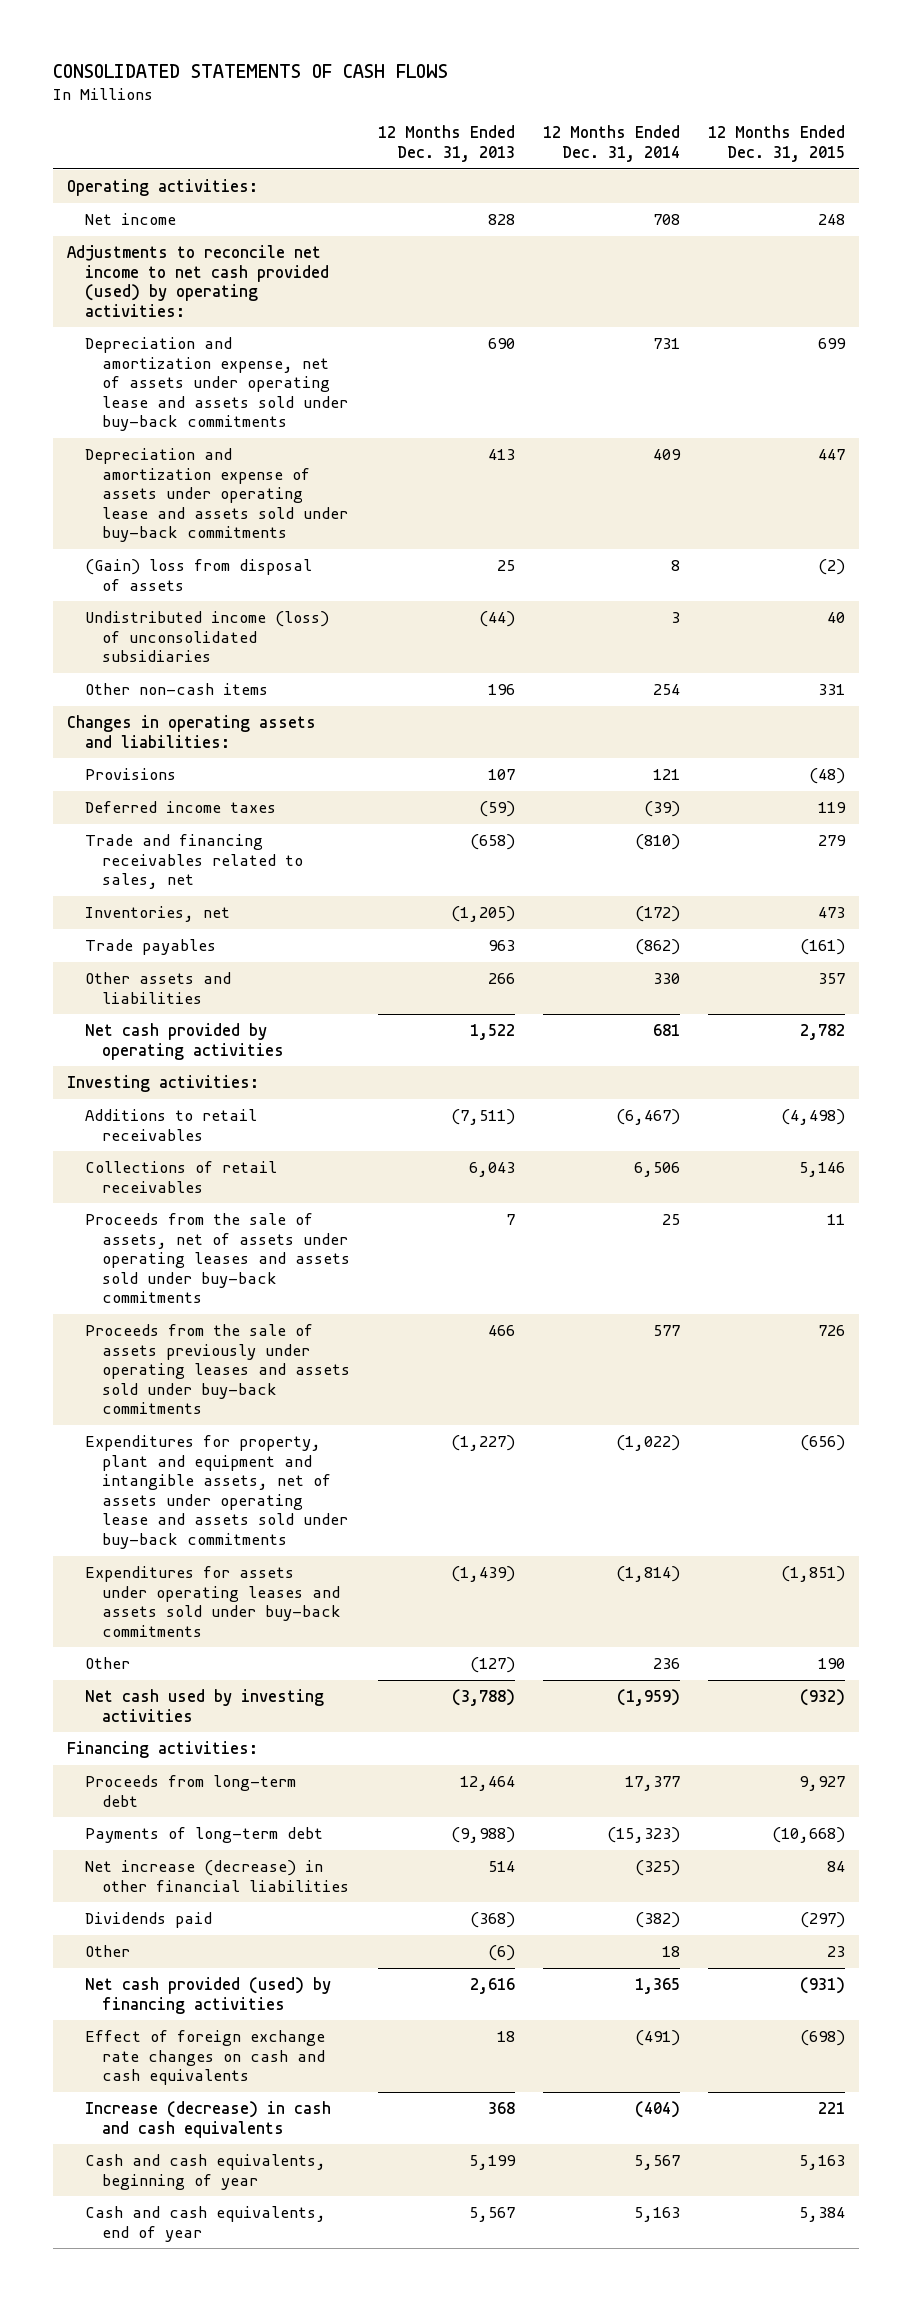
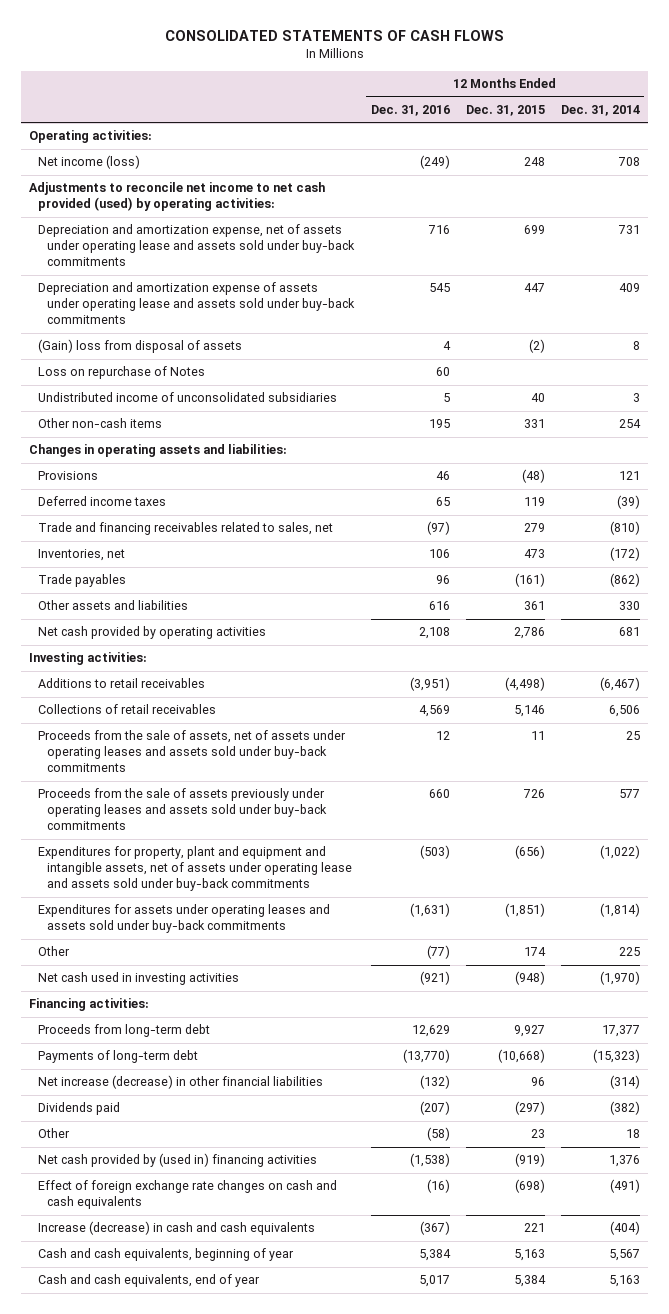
- | 12 Months Ended Dec. 31, 2013 | 12 Months Ended Dec. 31, 2014 | 12 Months Ended Dec. 31, 2015
+ | 12 Months Ended Dec. 31, 2016 | 12 Months Ended Dec. 31, 2015 | 12 Months Ended Dec. 31, 2014
- Net income | 828 | 708 | 248
+ Net income (loss) | (249) | 248 | 708
- Undistributed income (loss) of unconsolidated subsidiaries | (44) | 3 | 40
+ Loss on repurchase of Notes | 60 | |
+ Undistributed income of unconsolidated subsidiaries | 5 | 40 | 3
- Other assets and liabilities | 266 | 330 | 357
- Net cash provided by operating activities | 1,522 | 681 | 2,782
+ Other assets and liabilities | 616 | 361 | 330
+ Net cash provided by operating activities | 2,108 | 2,786 | 681
- Other | (127) | 236 | 190
- Net cash used by investing activities | (3,788) | (1,959) | (932)
+ Other | (77) | 174 | 225
+ Net cash used in investing activities | (921) | (948) | (1,970)
- Net increase (decrease) in other financial liabilities | 514 | (325) | 84
+ Net increase (decrease) in other financial liabilities | (132) | 96 | (314)
- Net cash provided (used) by financing activities | 2,616 | 1,365 | (931)
+ Net cash provided by (used in) financing activities | (1,538) | (919) | 1,376

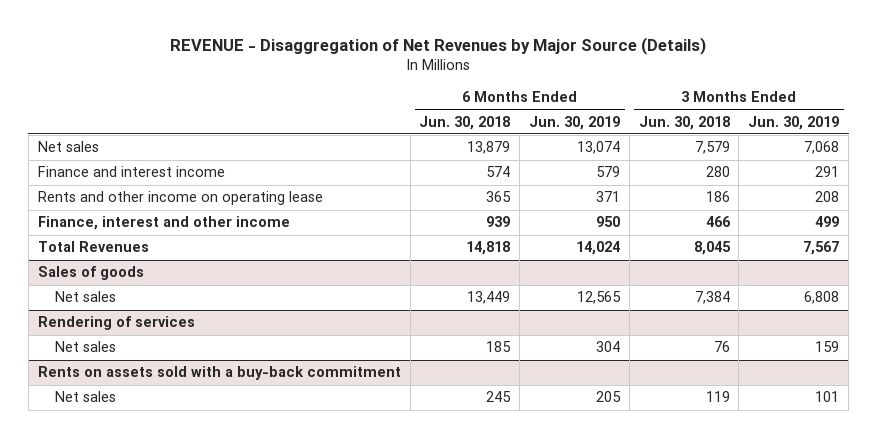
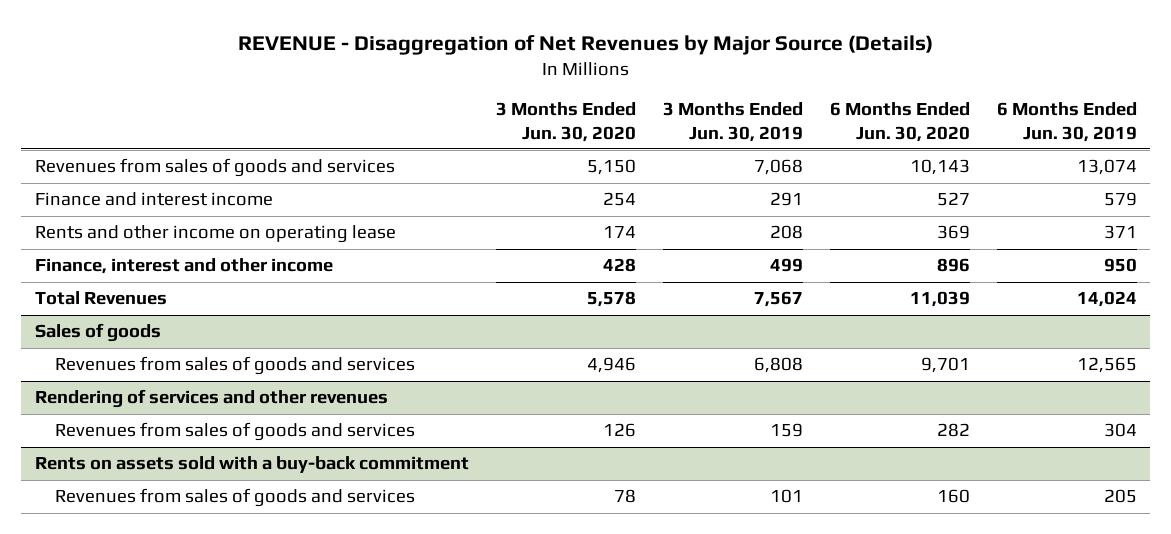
- | 6 Months Ended Jun. 30, 2018 | 6 Months Ended Jun. 30, 2019 | 3 Months Ended Jun. 30, 2018 | 3 Months Ended Jun. 30, 2019
+ | 3 Months Ended Jun. 30, 2020 | 3 Months Ended Jun. 30, 2019 | 6 Months Ended Jun. 30, 2020 | 6 Months Ended Jun. 30, 2019
- Net sales | 13,879 | 13,074 | 7,579 | 7,068
+ Revenues from sales of goods and services | 5,150 | 7,068 | 10,143 | 13,074
@ Sales of goods
- Net sales | 13,449 | 12,565 | 7,384 | 6,808
- Rendering of services
- Net sales | 185 | 304 | 76 | 159
@ Sales of goods
+ Revenues from sales of goods and services | 4,946 | 6,808 | 9,701 | 12,565
+ Rendering of services and other revenues
+ Revenues from sales of goods and services | 126 | 159 | 282 | 304
@ Rents on assets sold with a buy-back commitment
- Net sales | 245 | 205 | 119 | 101
+ Revenues from sales of goods and services | 78 | 101 | 160 | 205

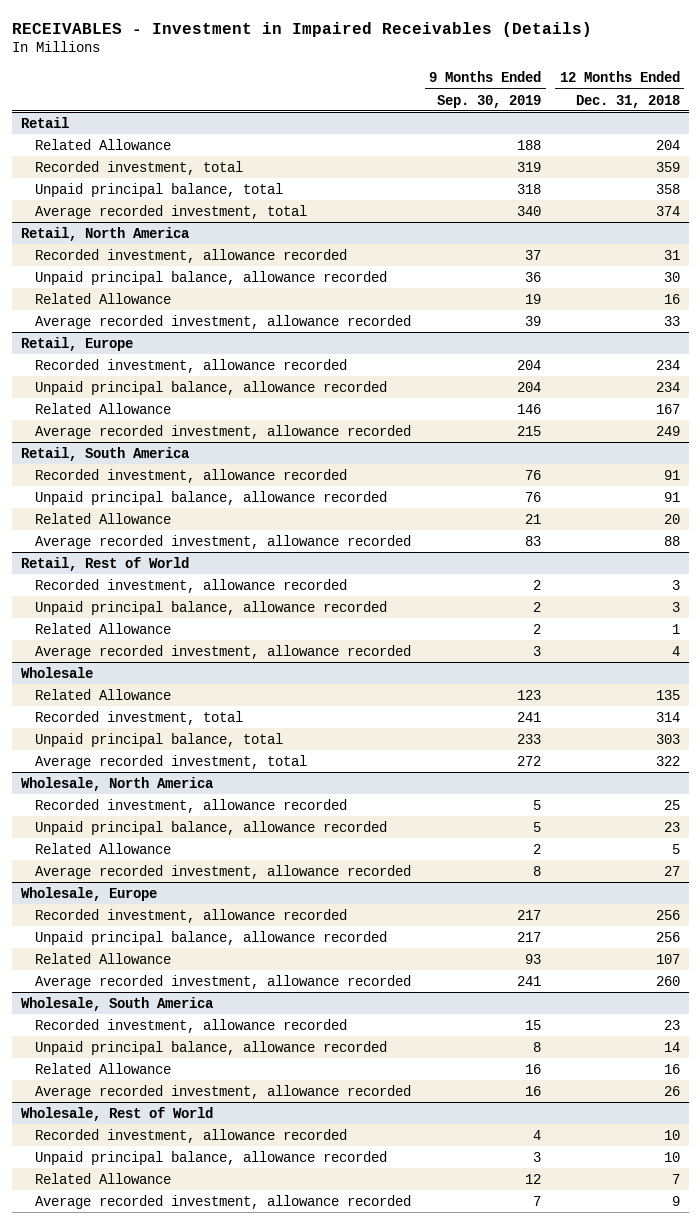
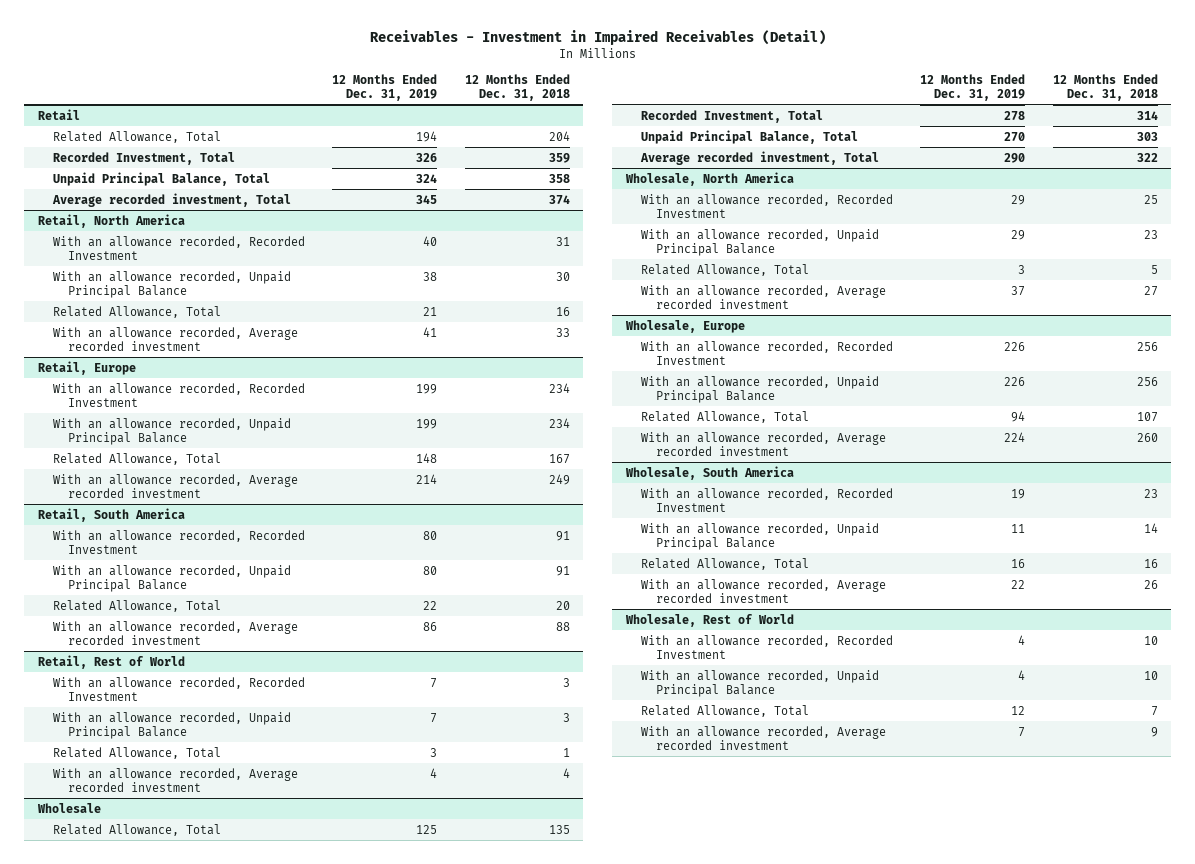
- RECEIVABLES - Investment in Impaired Receivables (Details)
+ Receivables - Investment in Impaired Receivables (Detail)
- | 9 Months Ended Sep. 30, 2019 | 12 Months Ended Dec. 31, 2018
+ | 12 Months Ended Dec. 31, 2019 | 12 Months Ended Dec. 31, 2018
@ Retail
- Related Allowance | 188 | 204
- Recorded investment, total | 319 | 359
- Unpaid principal balance, total | 318 | 358
- Average recorded investment, total | 340 | 374
+ Related Allowance, Total | 194 | 204
+ Recorded Investment, Total | 326 | 359
+ Unpaid Principal Balance, Total | 324 | 358
+ Average recorded investment, Total | 345 | 374
@ Retail, North America
- Recorded investment, allowance recorded | 37 | 31
- Unpaid principal balance, allowance recorded | 36 | 30
- Related Allowance | 19 | 16
- Average recorded investment, allowance recorded | 39 | 33
+ With an allowance recorded, Recorded Investment | 40 | 31
+ With an allowance recorded, Unpaid Principal Balance | 38 | 30
+ Related Allowance, Total | 21 | 16
+ With an allowance recorded, Average recorded investment | 41 | 33
@ Retail, Europe
- Recorded investment, allowance recorded | 204 | 234
- Unpaid principal balance, allowance recorded | 204 | 234
- Related Allowance | 146 | 167
- Average recorded investment, allowance recorded | 215 | 249
+ With an allowance recorded, Recorded Investment | 199 | 234
+ With an allowance recorded, Unpaid Principal Balance | 199 | 234
+ Related Allowance, Total | 148 | 167
+ With an allowance recorded, Average recorded investment | 214 | 249
@ Retail, South America
- Recorded investment, allowance recorded | 76 | 91
- Unpaid principal balance, allowance recorded | 76 | 91
- Related Allowance | 21 | 20
- Average recorded investment, allowance recorded | 83 | 88
+ With an allowance recorded, Recorded Investment | 80 | 91
+ With an allowance recorded, Unpaid Principal Balance | 80 | 91
+ Related Allowance, Total | 22 | 20
+ With an allowance recorded, Average recorded investment | 86 | 88
@ Retail, Rest of World
- Recorded investment, allowance recorded | 2 | 3
- Unpaid principal balance, allowance recorded | 2 | 3
- Related Allowance | 2 | 1
- Average recorded investment, allowance recorded | 3 | 4
+ With an allowance recorded, Recorded Investment | 7 | 3
+ With an allowance recorded, Unpaid Principal Balance | 7 | 3
+ Related Allowance, Total | 3 | 1
+ With an allowance recorded, Average recorded investment | 4 | 4
@ Wholesale
- Related Allowance | 123 | 135
- Recorded investment, total | 241 | 314
- Unpaid principal balance, total | 233 | 303
- Average recorded investment, total | 272 | 322
+ Related Allowance, Total | 125 | 135
+ Recorded Investment, Total | 278 | 314
+ Unpaid Principal Balance, Total | 270 | 303
+ Average recorded investment, Total | 290 | 322
@ Wholesale, North America
- Recorded investment, allowance recorded | 5 | 25
- Unpaid principal balance, allowance recorded | 5 | 23
- Related Allowance | 2 | 5
- Average recorded investment, allowance recorded | 8 | 27
+ With an allowance recorded, Recorded Investment | 29 | 25
+ With an allowance recorded, Unpaid Principal Balance | 29 | 23
+ Related Allowance, Total | 3 | 5
+ With an allowance recorded, Average recorded investment | 37 | 27
@ Wholesale, Europe
- Recorded investment, allowance recorded | 217 | 256
- Unpaid principal balance, allowance recorded | 217 | 256
- Related Allowance | 93 | 107
- Average recorded investment, allowance recorded | 241 | 260
+ With an allowance recorded, Recorded Investment | 226 | 256
+ With an allowance recorded, Unpaid Principal Balance | 226 | 256
+ Related Allowance, Total | 94 | 107
+ With an allowance recorded, Average recorded investment | 224 | 260
@ Wholesale, South America
- Recorded investment, allowance recorded | 15 | 23
- Unpaid principal balance, allowance recorded | 8 | 14
- Related Allowance | 16 | 16
- Average recorded investment, allowance recorded | 16 | 26
+ With an allowance recorded, Recorded Investment | 19 | 23
+ With an allowance recorded, Unpaid Principal Balance | 11 | 14
+ Related Allowance, Total | 16 | 16
+ With an allowance recorded, Average recorded investment | 22 | 26
@ Wholesale, Rest of World
- Recorded investment, allowance recorded | 4 | 10
- Unpaid principal balance, allowance recorded | 3 | 10
- Related Allowance | 12 | 7
- Average recorded investment, allowance recorded | 7 | 9
+ With an allowance recorded, Recorded Investment | 4 | 10
+ With an allowance recorded, Unpaid Principal Balance | 4 | 10
+ Related Allowance, Total | 12 | 7
+ With an allowance recorded, Average recorded investment | 7 | 9

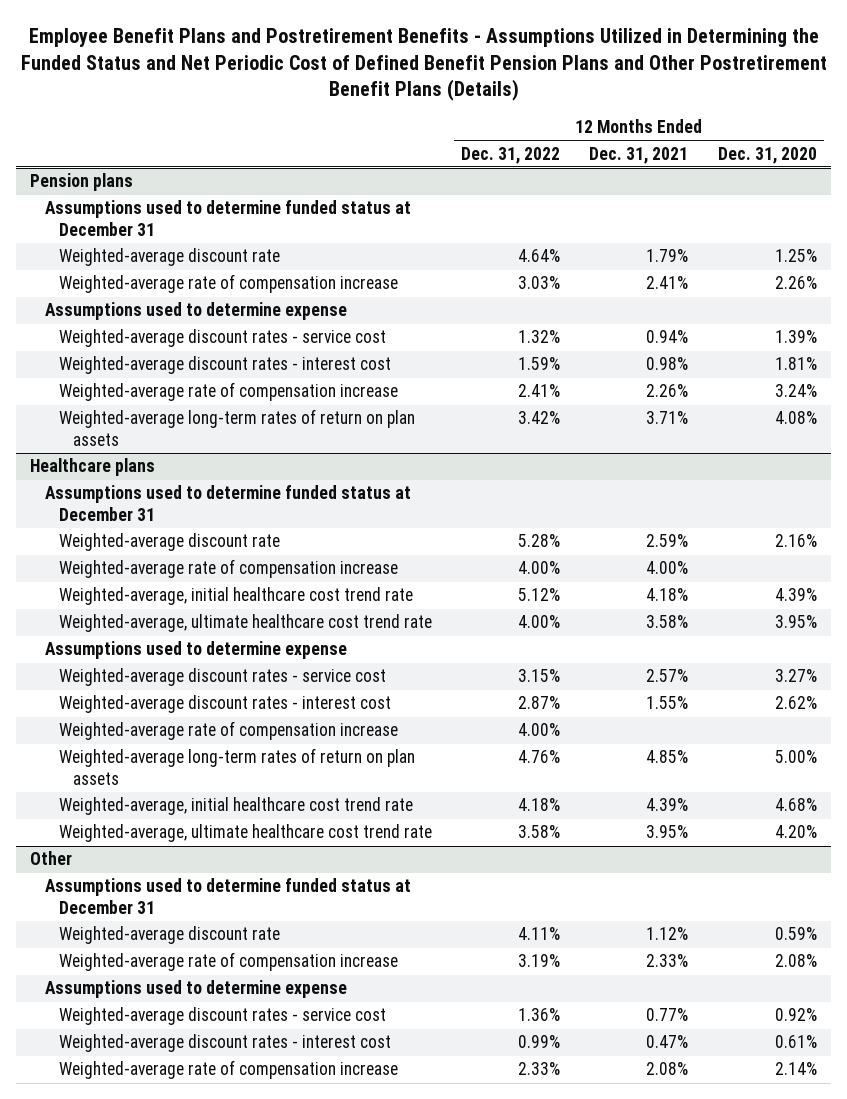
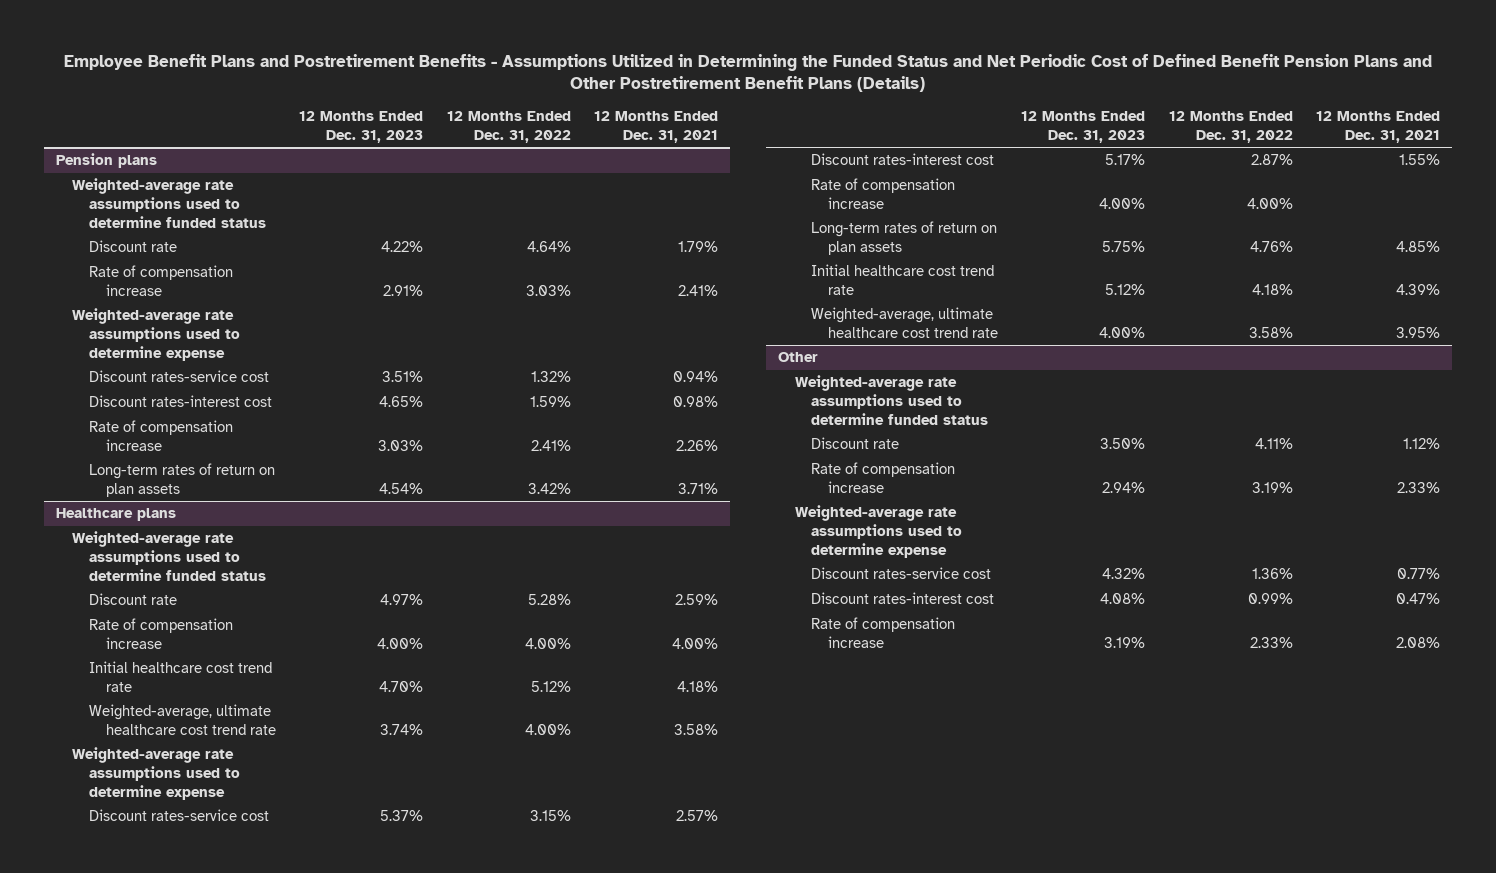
- | 12 Months Ended Dec. 31, 2022 | 12 Months Ended Dec. 31, 2021 | 12 Months Ended Dec. 31, 2020
+ | 12 Months Ended Dec. 31, 2023 | 12 Months Ended Dec. 31, 2022 | 12 Months Ended Dec. 31, 2021
@ Pension plans
- Assumptions used to determine funded status at December 31
- Weighted-average discount rate | 4.64% | 1.79% | 1.25%
- Weighted-average rate of compensation increase | 3.03% | 2.41% | 2.26%
- Assumptions used to determine expense
- Weighted-average discount rates - service cost | 1.32% | 0.94% | 1.39%
- Weighted-average discount rates - interest cost | 1.59% | 0.98% | 1.81%
- Weighted-average rate of compensation increase | 2.41% | 2.26% | 3.24%
- Weighted-average long-term rates of return on plan assets | 3.42% | 3.71% | 4.08%
+ Weighted-average rate assumptions used to determine funded status
+ Discount rate | 4.22% | 4.64% | 1.79%
+ Rate of compensation increase | 2.91% | 3.03% | 2.41%
+ Weighted-average rate assumptions used to determine expense
+ Discount rates-service cost | 3.51% | 1.32% | 0.94%
+ Discount rates-interest cost | 4.65% | 1.59% | 0.98%
+ Rate of compensation increase | 3.03% | 2.41% | 2.26%
+ Long-term rates of return on plan assets | 4.54% | 3.42% | 3.71%
@ Healthcare plans
- Assumptions used to determine funded status at December 31
- Weighted-average discount rate | 5.28% | 2.59% | 2.16%
- Weighted-average rate of compensation increase | 4.00% | 4.00% |
- Weighted-average, initial healthcare cost trend rate | 5.12% | 4.18% | 4.39%
+ Weighted-average rate assumptions used to determine funded status
+ Discount rate | 4.97% | 5.28% | 2.59%
+ Rate of compensation increase | 4.00% | 4.00% | 4.00%
+ Initial healthcare cost trend rate | 4.70% | 5.12% | 4.18%
- Assumptions used to determine expense
- Weighted-average discount rates - service cost | 3.15% | 2.57% | 3.27%
- Weighted-average discount rates - interest cost | 2.87% | 1.55% | 2.62%
- Weighted-average rate of compensation increase | 4.00% | |
- Weighted-average long-term rates of return on plan assets | 4.76% | 4.85% | 5.00%
- Weighted-average, initial healthcare cost trend rate | 4.18% | 4.39% | 4.68%
+ Weighted-average rate assumptions used to determine expense
+ Discount rates-service cost | 5.37% | 3.15% | 2.57%
+ Discount rates-interest cost | 5.17% | 2.87% | 1.55%
+ Rate of compensation increase | 4.00% | 4.00% |
+ Long-term rates of return on plan assets | 5.75% | 4.76% | 4.85%
+ Initial healthcare cost trend rate | 5.12% | 4.18% | 4.39%
@ Other
- Assumptions used to determine funded status at December 31
- Weighted-average discount rate | 4.11% | 1.12% | 0.59%
- Weighted-average rate of compensation increase | 3.19% | 2.33% | 2.08%
- Assumptions used to determine expense
- Weighted-average discount rates - service cost | 1.36% | 0.77% | 0.92%
- Weighted-average discount rates - interest cost | 0.99% | 0.47% | 0.61%
- Weighted-average rate of compensation increase | 2.33% | 2.08% | 2.14%
+ Weighted-average rate assumptions used to determine funded status
+ Discount rate | 3.50% | 4.11% | 1.12%
+ Rate of compensation increase | 2.94% | 3.19% | 2.33%
+ Weighted-average rate assumptions used to determine expense
+ Discount rates-service cost | 4.32% | 1.36% | 0.77%
+ Discount rates-interest cost | 4.08% | 0.99% | 0.47%
+ Rate of compensation increase | 3.19% | 2.33% | 2.08%

